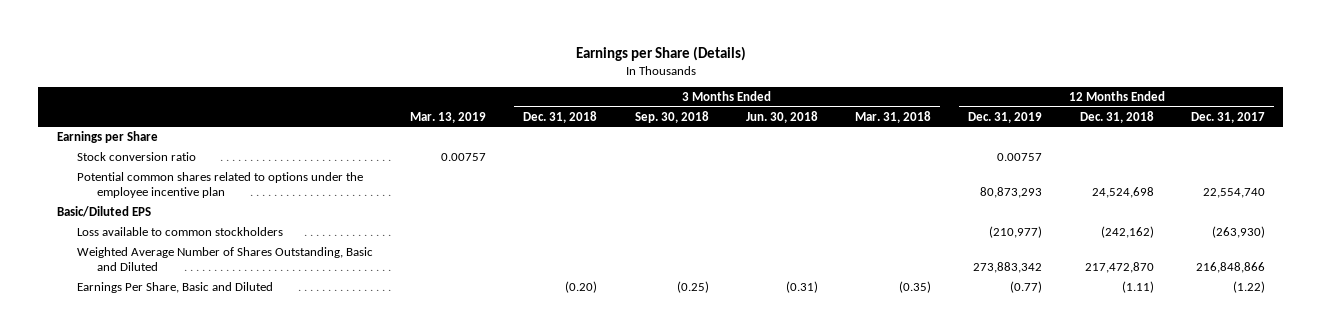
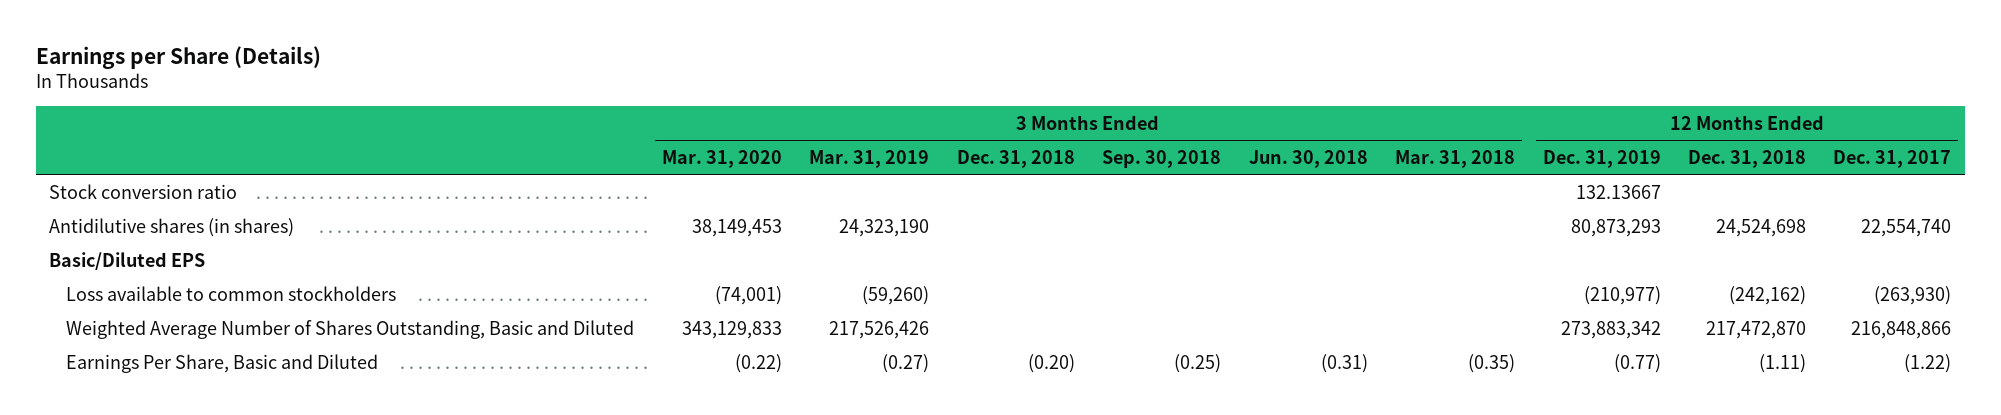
- | Mar. 13, 2019 | 3 Months Ended Dec. 31, 2018 | 3 Months Ended Sep. 30, 2018 | 3 Months Ended Jun. 30, 2018 | 3 Months Ended Mar. 31, 2018 | 12 Months Ended Dec. 31, 2019 | 12 Months Ended Dec. 31, 2018 | 12 Months Ended Dec. 31, 2017
+ | 3 Months Ended Mar. 31, 2020 | 3 Months Ended Mar. 31, 2019 | 3 Months Ended Dec. 31, 2018 | 3 Months Ended Sep. 30, 2018 | 3 Months Ended Jun. 30, 2018 | 3 Months Ended Mar. 31, 2018 | 12 Months Ended Dec. 31, 2019 | 12 Months Ended Dec. 31, 2018 | 12 Months Ended Dec. 31, 2017
- Earnings per Share
- Stock conversion ratio | 0.00757 | | | | | 0.00757 | |
- Potential common shares related to options under the employee incentive plan | | | | | | 80,873,293 | 24,524,698 | 22,554,740
+ Stock conversion ratio | | | | | | | 132.13667 | |
+ Antidilutive shares (in shares) | 38,149,453 | 24,323,190 | | | | | 80,873,293 | 24,524,698 | 22,554,740

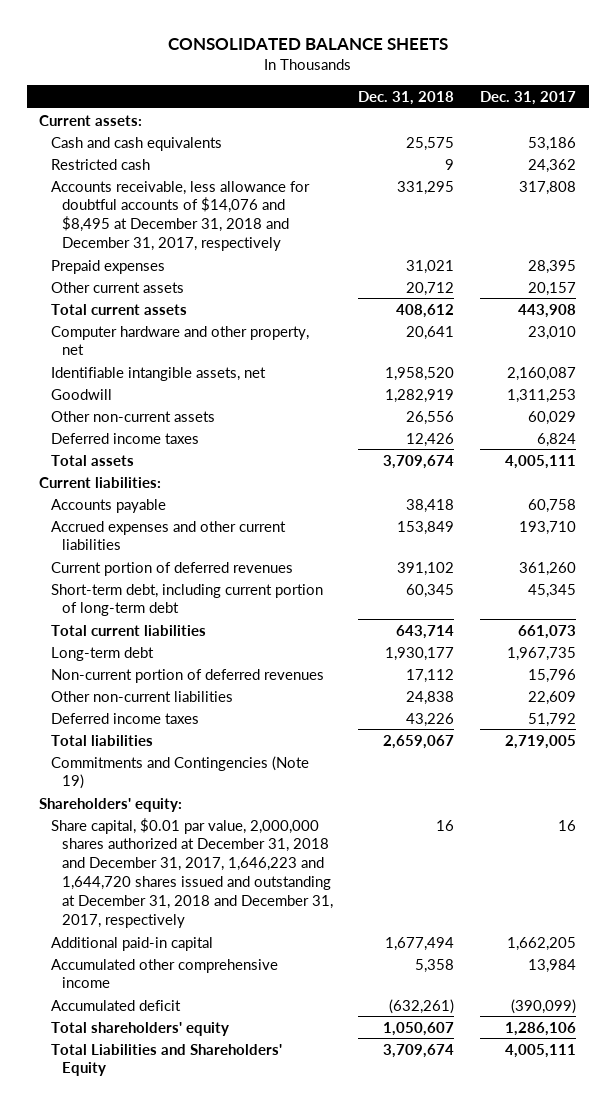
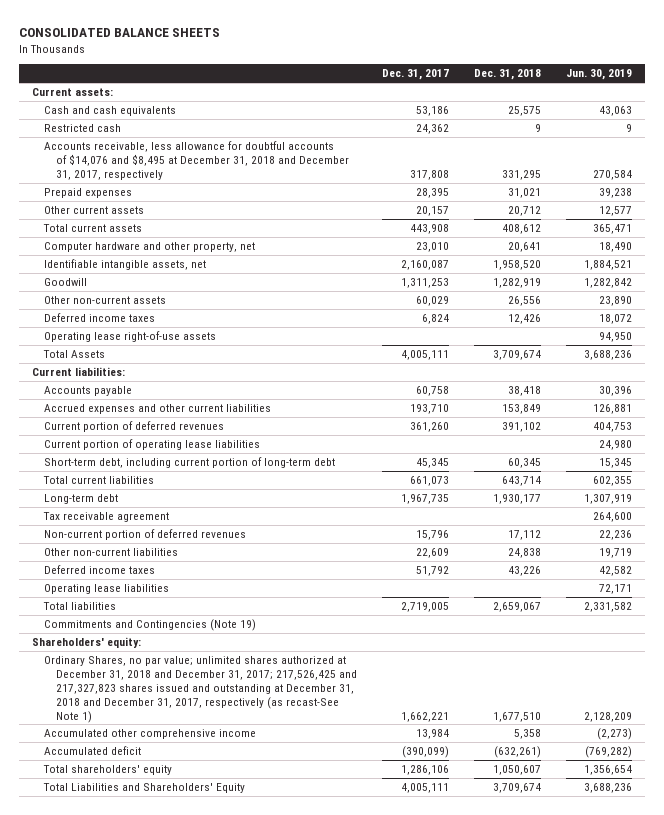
- | Dec. 31, 2018 | Dec. 31, 2017
+ | Dec. 31, 2017 | Dec. 31, 2018 | Jun. 30, 2019
- Total assets | 3,709,674 | 4,005,111
+ Operating lease right-of-use assets | | | 94,950
+ Total Assets | 4,005,111 | 3,709,674 | 3,688,236
+ Current portion of operating lease liabilities | | | 24,980
+ Tax receivable agreement | | | 264,600
+ Operating lease liabilities | | | 72,171
- Share capital, $0.01 par value, 2,000,000 shares authorized at December 31, 2018 and December 31, 2017, 1,646,223 and 1,644,720 shares issued and outstanding at December 31, 2018 and December 31, 2017, respectively | 16 | 16
- Additional paid-in capital | 1,677,494 | 1,662,205
+ Ordinary Shares, no par value; unlimited shares authorized at December 31, 2018 and December 31, 2017; 217,526,425 and 217,327,823 shares issued and outstanding at December 31, 2018 and December 31, 2017, respectively (as recast-See Note 1) | 1,662,221 | 1,677,510 | 2,128,209

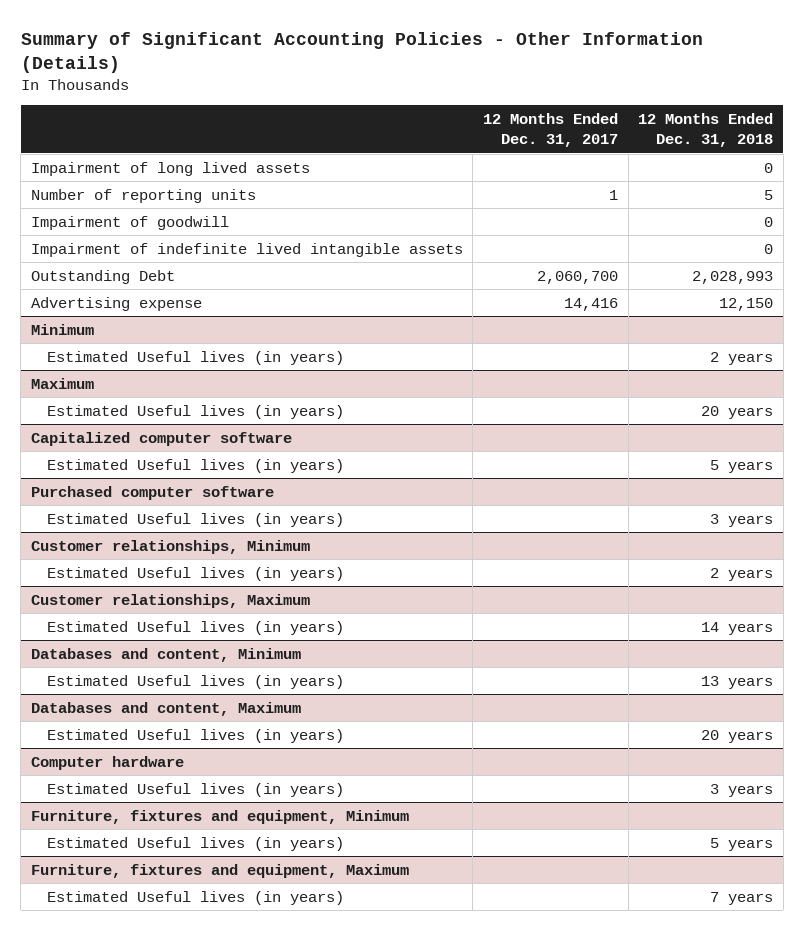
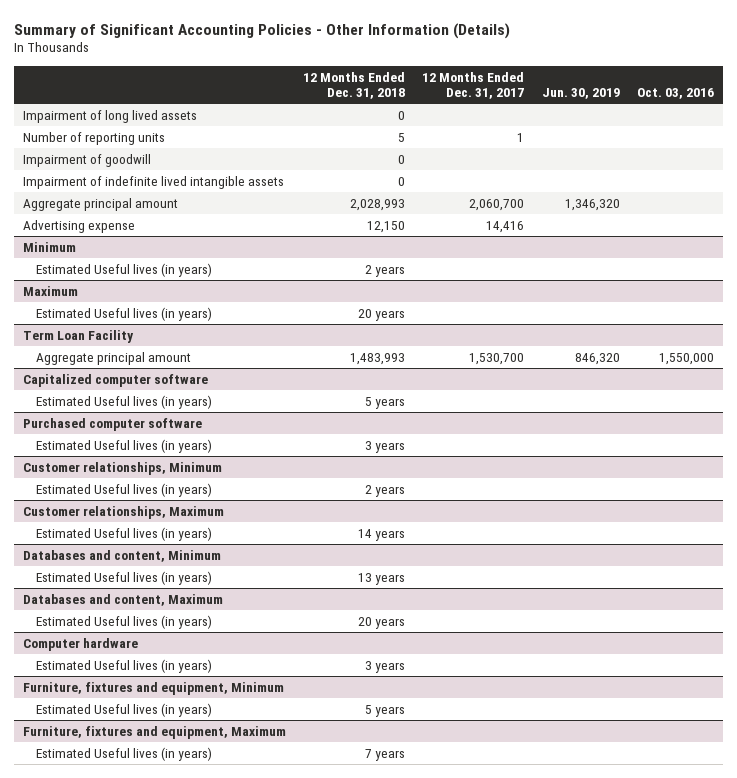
- | 12 Months Ended Dec. 31, 2017 | 12 Months Ended Dec. 31, 2018
+ | 12 Months Ended Dec. 31, 2018 | 12 Months Ended Dec. 31, 2017 | Jun. 30, 2019 | Oct. 03, 2016
- Outstanding Debt | 2,060,700 | 2,028,993
+ Aggregate principal amount | 2,028,993 | 2,060,700 | 1,346,320 |
+ Term Loan Facility
+ Aggregate principal amount | 1,483,993 | 1,530,700 | 846,320 | 1,550,000

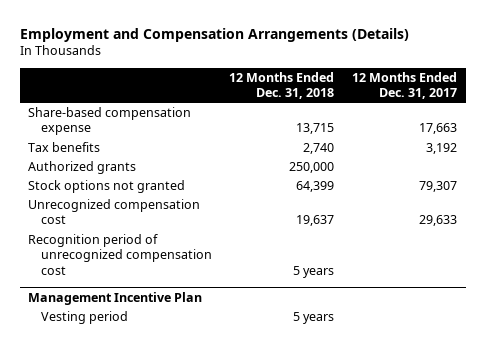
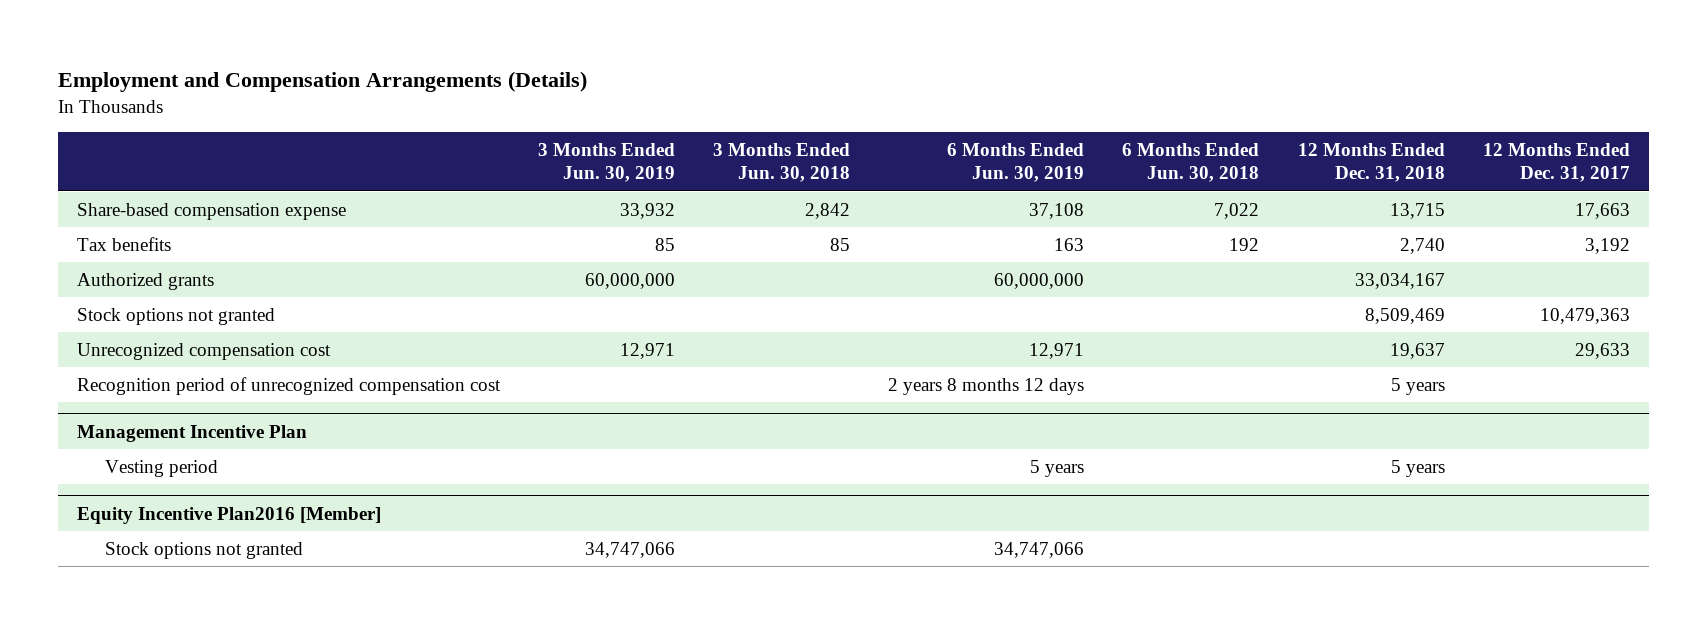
- | 12 Months Ended Dec. 31, 2018 | 12 Months Ended Dec. 31, 2017
+ | 3 Months Ended Jun. 30, 2019 | 3 Months Ended Jun. 30, 2018 | 6 Months Ended Jun. 30, 2019 | 6 Months Ended Jun. 30, 2018 | 12 Months Ended Dec. 31, 2018 | 12 Months Ended Dec. 31, 2017
- Authorized grants | 250,000 |
- Stock options not granted | 64,399 | 79,307
+ Authorized grants | 60,000,000 | | 60,000,000 | | 33,034,167 |
+ Stock options not granted | | | | | 8,509,469 | 10,479,363
+ Equity Incentive Plan2016 [Member]
+ Stock options not granted | 34,747,066 | | 34,747,066 | | |

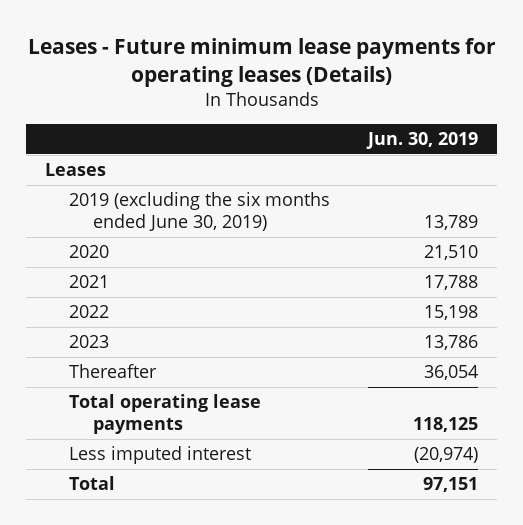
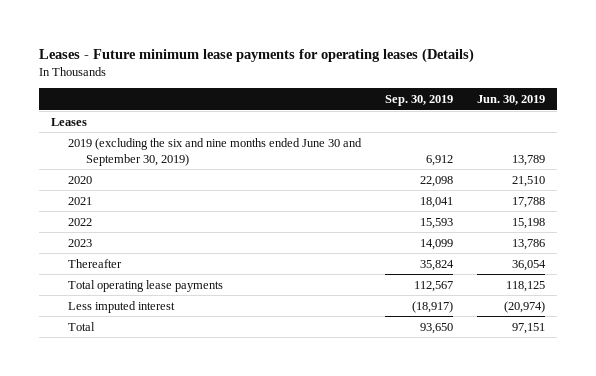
- | Jun. 30, 2019
+ | Sep. 30, 2019 | Jun. 30, 2019
- 2019 (excluding the six months ended June 30, 2019) | 13,789
+ 2019 (excluding the six and nine months ended June 30 and September 30, 2019) | 6,912 | 13,789

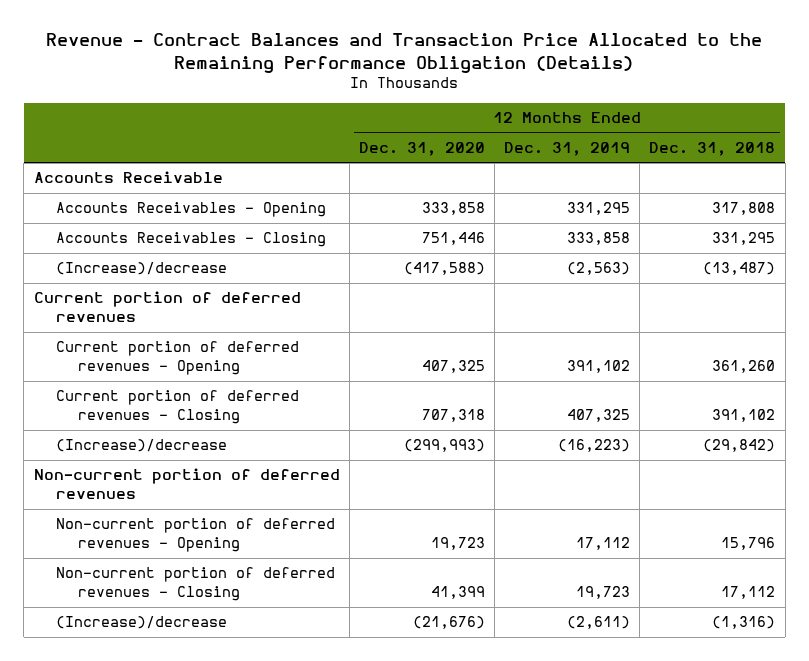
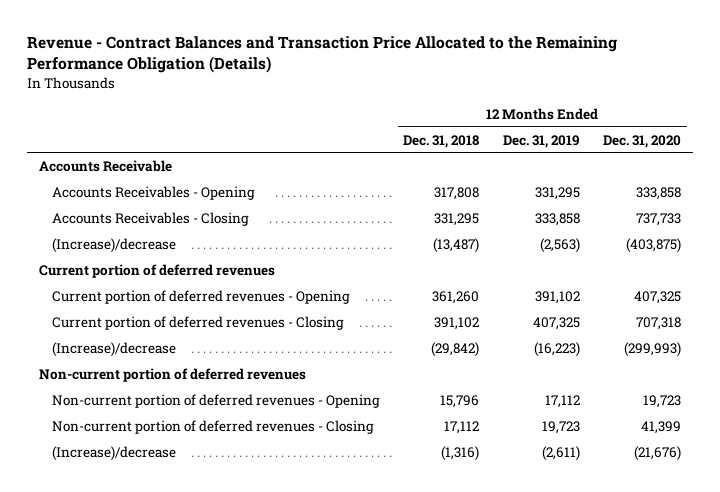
- | 12 Months Ended Dec. 31, 2020 | 12 Months Ended Dec. 31, 2019 | 12 Months Ended Dec. 31, 2018
+ | 12 Months Ended Dec. 31, 2018 | 12 Months Ended Dec. 31, 2019 | 12 Months Ended Dec. 31, 2020
- Accounts Receivables - Closing | 751,446 | 333,858 | 331,295
- (Increase)/decrease | (417,588) | (2,563) | (13,487)
+ Accounts Receivables - Closing | 331,295 | 333,858 | 737,733
+ (Increase)/decrease | (13,487) | (2,563) | (403,875)

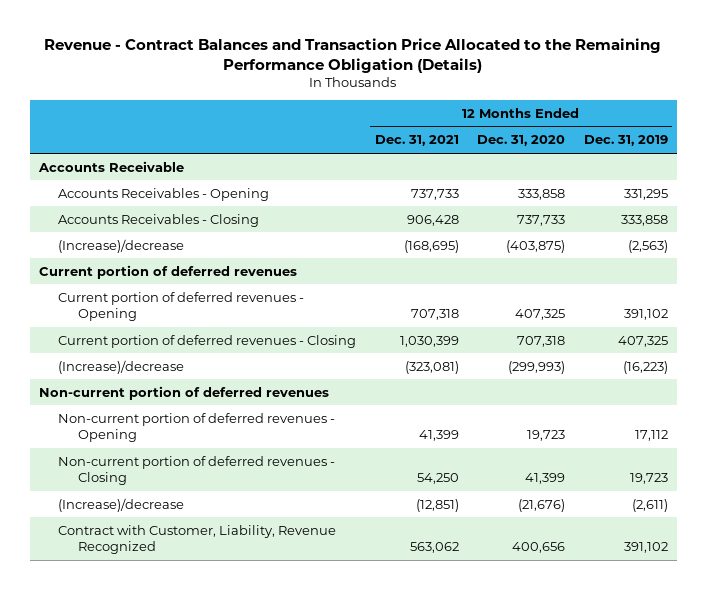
- | 12 Months Ended Dec. 31, 2018 | 12 Months Ended Dec. 31, 2019 | 12 Months Ended Dec. 31, 2020
+ | 12 Months Ended Dec. 31, 2021 | 12 Months Ended Dec. 31, 2020 | 12 Months Ended Dec. 31, 2019
+ Contract with Customer, Liability, Revenue Recognized | 563,062 | 400,656 | 391,102

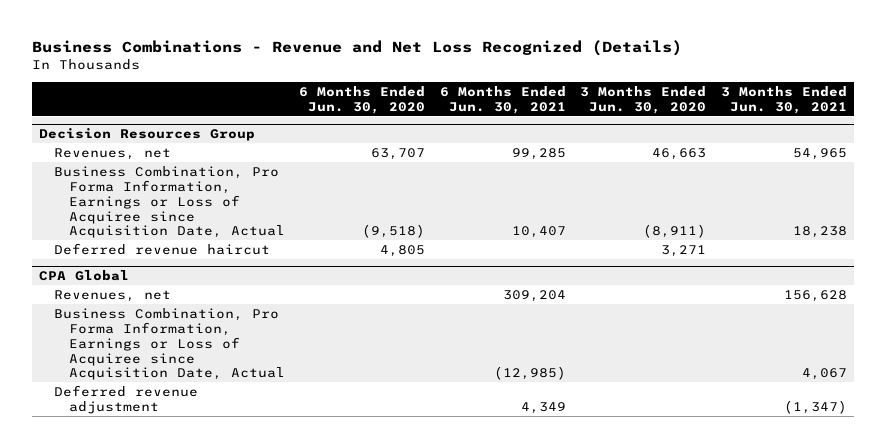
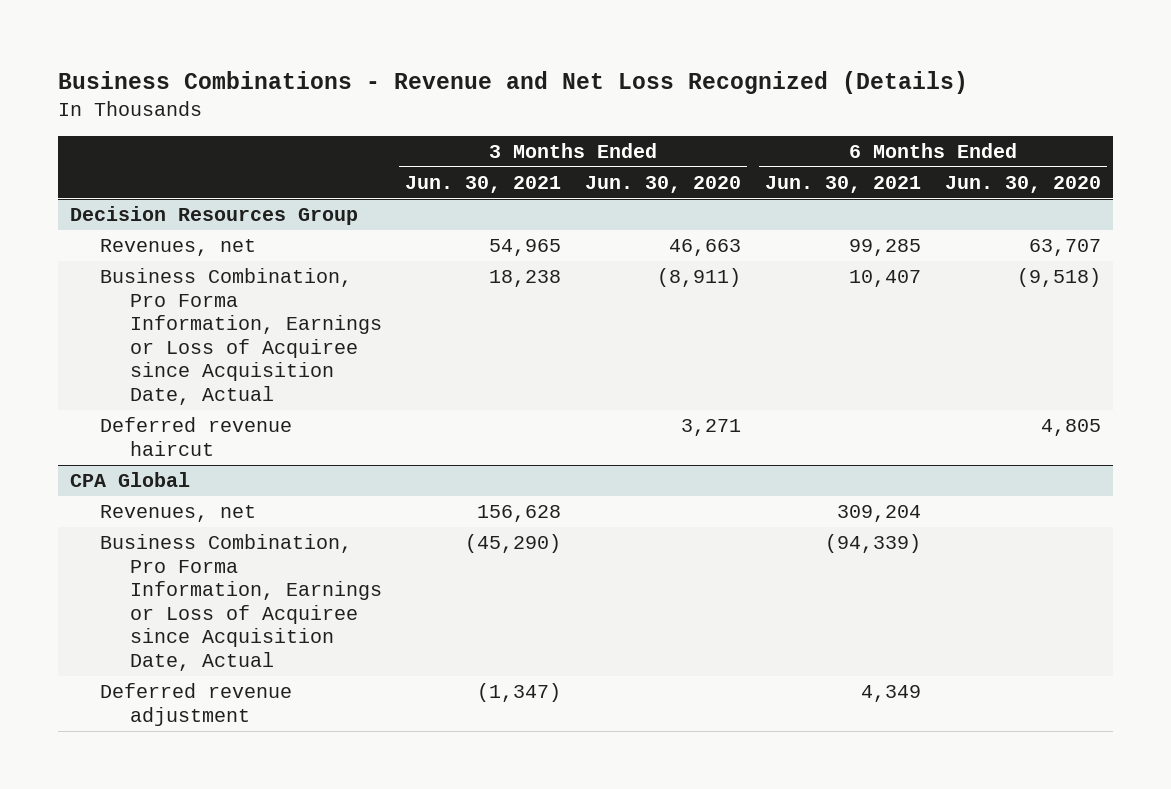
- | 6 Months Ended Jun. 30, 2020 | 6 Months Ended Jun. 30, 2021 | 3 Months Ended Jun. 30, 2020 | 3 Months Ended Jun. 30, 2021
+ | 3 Months Ended Jun. 30, 2021 | 3 Months Ended Jun. 30, 2020 | 6 Months Ended Jun. 30, 2021 | 6 Months Ended Jun. 30, 2020
@ CPA Global
- Business Combination, Pro Forma Information, Earnings or Loss of Acquiree since Acquisition Date, Actual | | (12,985) | | 4,067
+ Business Combination, Pro Forma Information, Earnings or Loss of Acquiree since Acquisition Date, Actual | (45,290) | | (94,339) |

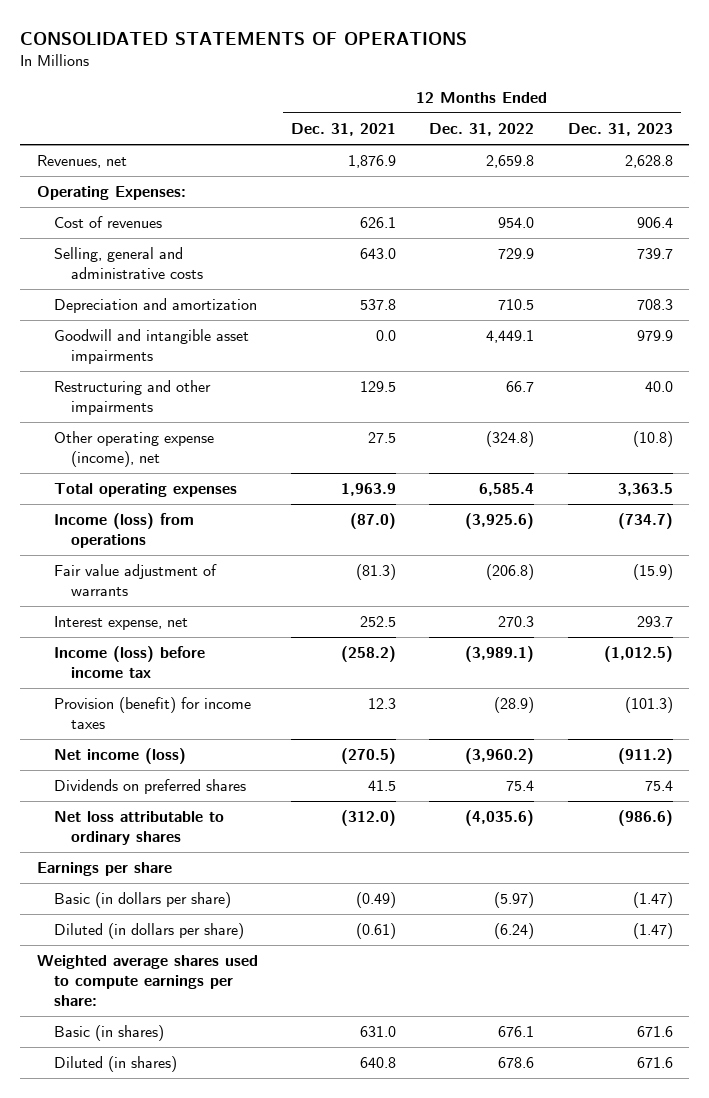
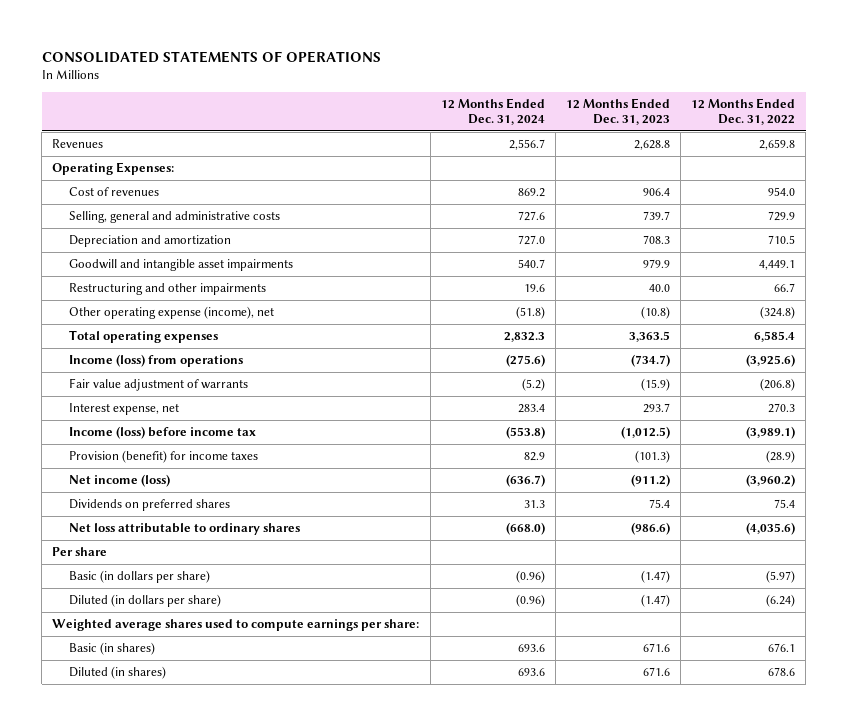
- | 12 Months Ended Dec. 31, 2021 | 12 Months Ended Dec. 31, 2022 | 12 Months Ended Dec. 31, 2023
+ | 12 Months Ended Dec. 31, 2024 | 12 Months Ended Dec. 31, 2023 | 12 Months Ended Dec. 31, 2022
- Revenues, net | 1,876.9 | 2,659.8 | 2,628.8
+ Revenues | 2,556.7 | 2,628.8 | 2,659.8
- Earnings per share
+ Per share

